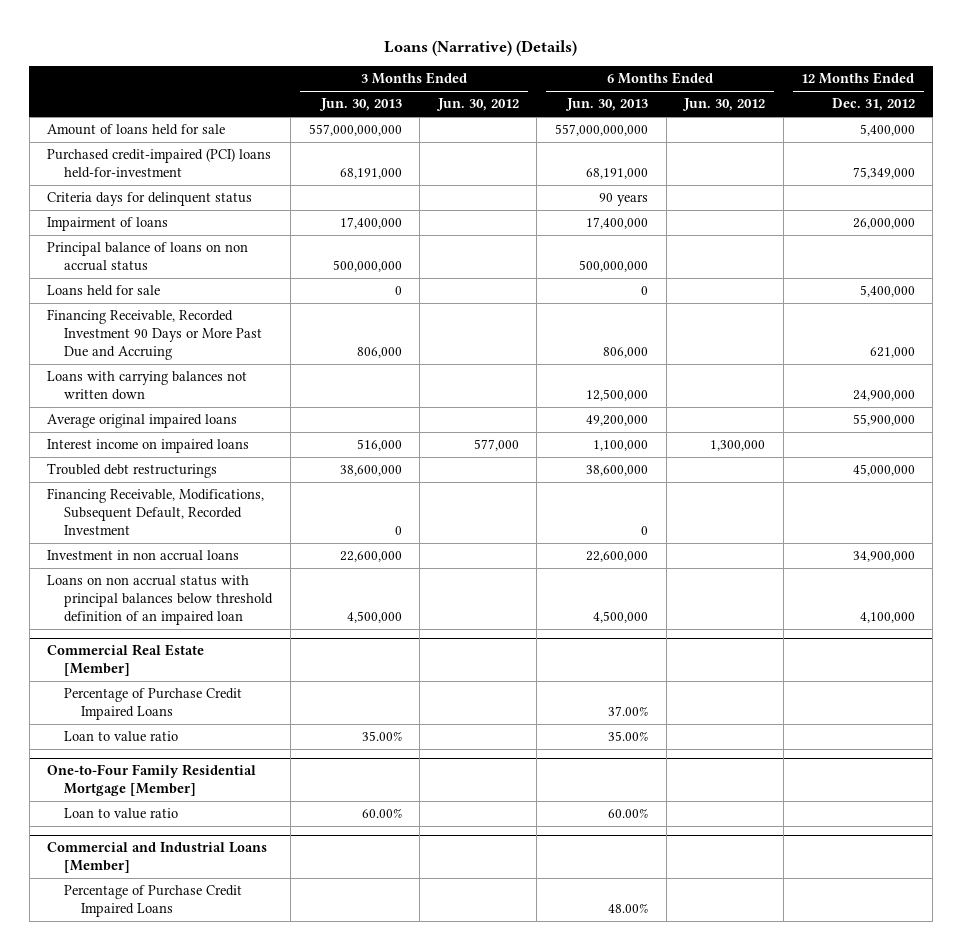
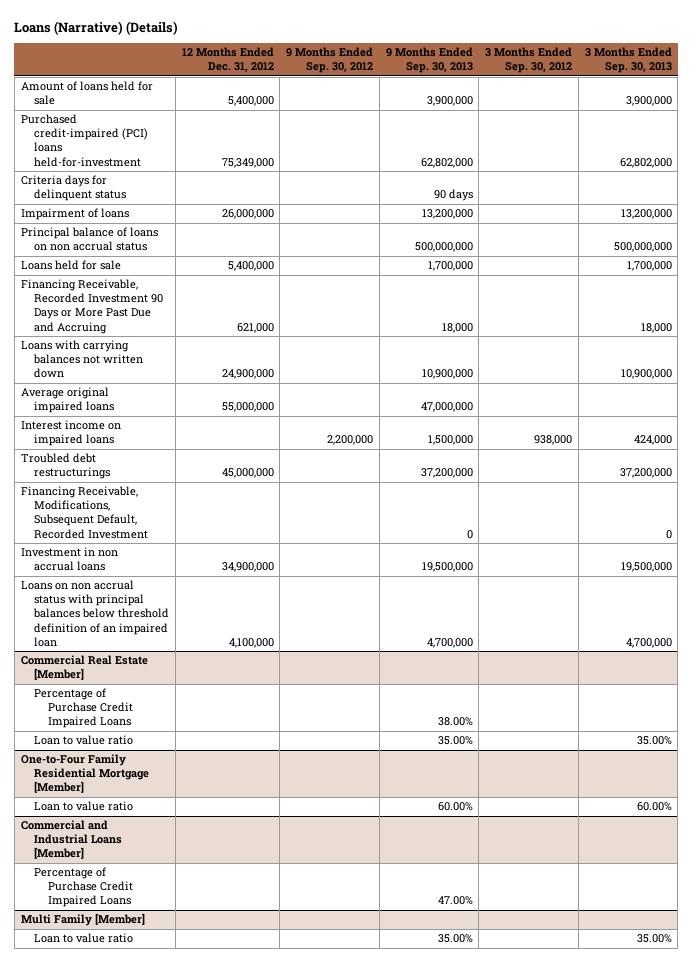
- | 3 Months Ended Jun. 30, 2013 | 3 Months Ended Jun. 30, 2012 | 6 Months Ended Jun. 30, 2013 | 6 Months Ended Jun. 30, 2012 | 12 Months Ended Dec. 31, 2012
+ | 12 Months Ended Dec. 31, 2012 | 9 Months Ended Sep. 30, 2012 | 9 Months Ended Sep. 30, 2013 | 3 Months Ended Sep. 30, 2012 | 3 Months Ended Sep. 30, 2013
- Average original impaired loans | | | 49,200,000 | | 55,900,000
+ Average original impaired loans | 55,000,000 | | 47,000,000 | |
+ Multi Family [Member]
+ Loan to value ratio | | | 35.00% | | 35.00%

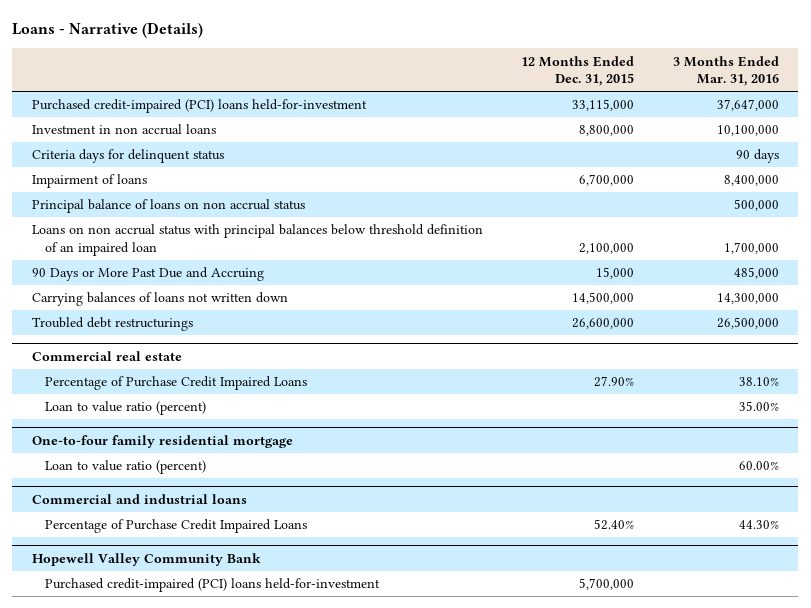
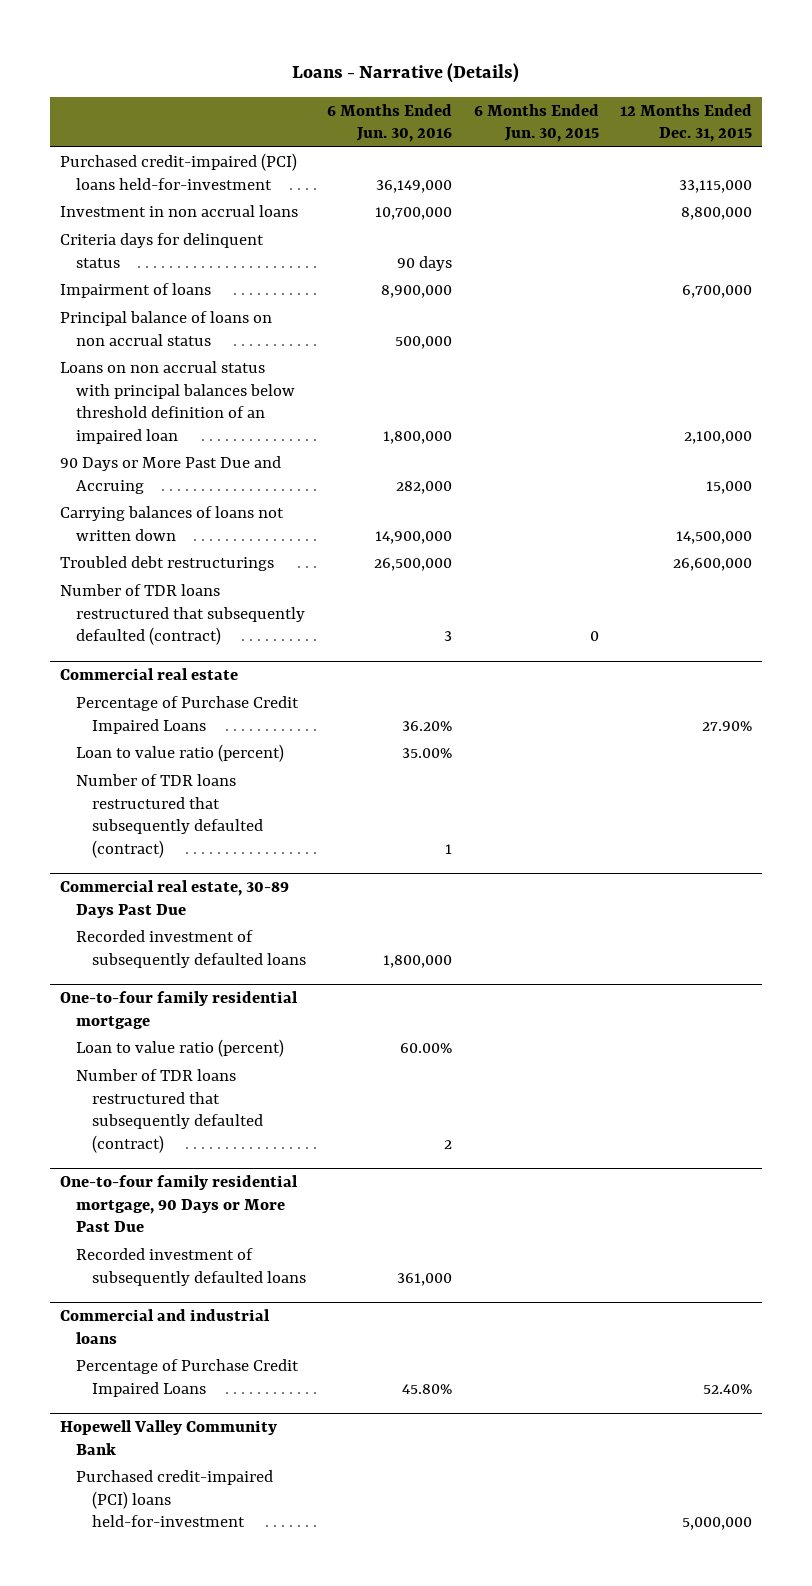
- | 12 Months Ended Dec. 31, 2015 | 3 Months Ended Mar. 31, 2016
+ | 6 Months Ended Jun. 30, 2016 | 6 Months Ended Jun. 30, 2015 | 12 Months Ended Dec. 31, 2015
+ Number of TDR loans restructured that subsequently defaulted (contract) | 3 | 0 |
@ Commercial real estate
+ Number of TDR loans restructured that subsequently defaulted (contract) | 1 | |
+ Commercial real estate, 30-89 Days Past Due
+ Recorded investment of subsequently defaulted loans | 1,800,000 | |
@ One-to-four family residential mortgage
+ Number of TDR loans restructured that subsequently defaulted (contract) | 2 | |
+ One-to-four family residential mortgage, 90 Days or More Past Due
+ Recorded investment of subsequently defaulted loans | 361,000 | |
@ Hopewell Valley Community Bank
- Purchased credit-impaired (PCI) loans held-for-investment | 5,700,000 |
+ Purchased credit-impaired (PCI) loans held-for-investment | | | 5,000,000

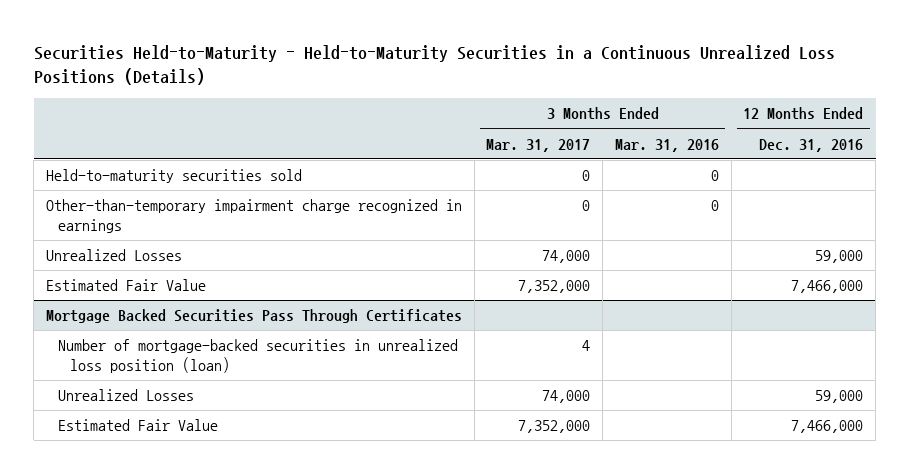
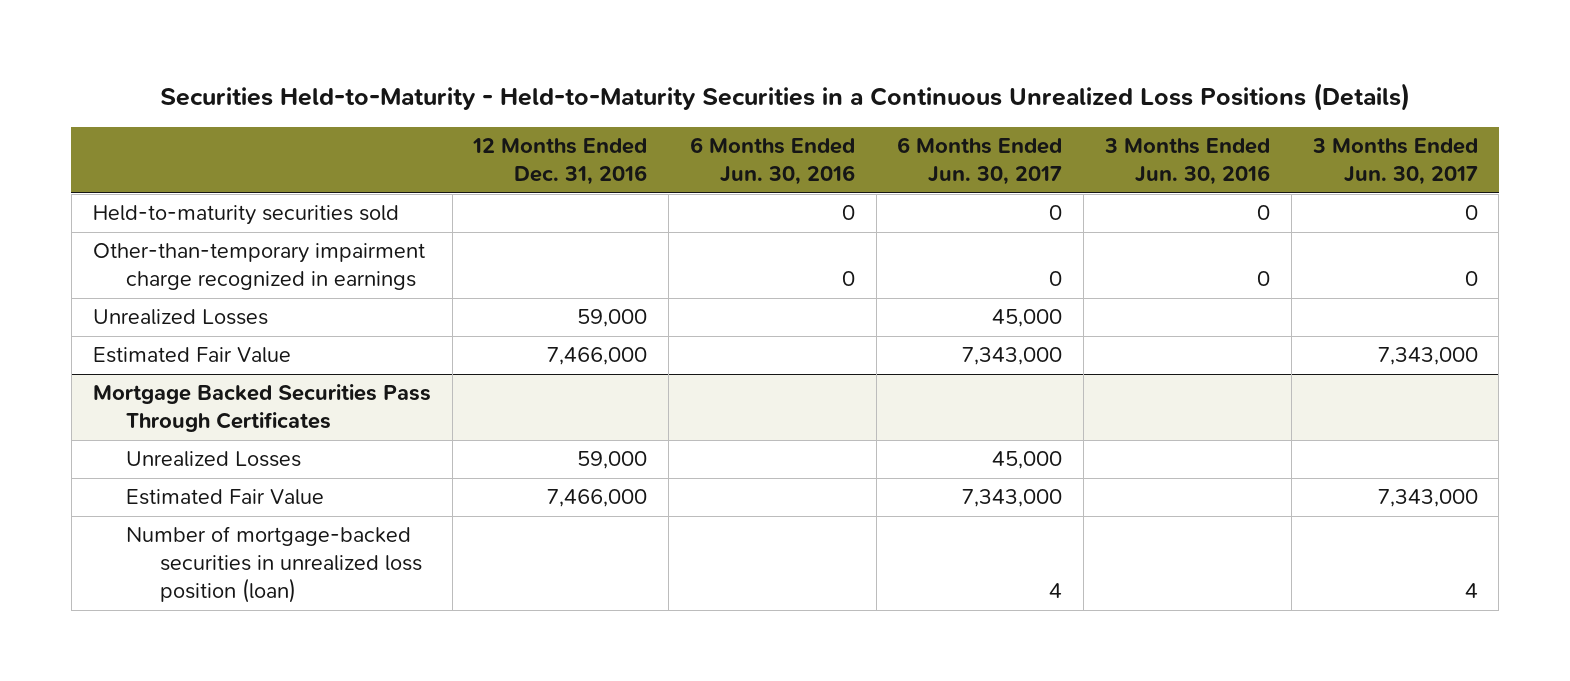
- | 3 Months Ended Mar. 31, 2017 | 3 Months Ended Mar. 31, 2016 | 12 Months Ended Dec. 31, 2016
+ | 12 Months Ended Dec. 31, 2016 | 6 Months Ended Jun. 30, 2016 | 6 Months Ended Jun. 30, 2017 | 3 Months Ended Jun. 30, 2016 | 3 Months Ended Jun. 30, 2017
@ Mortgage Backed Securities Pass Through Certificates
moved down: Number of mortgage-backed securities in unrealized loss position (loan) | | | 4 | | 4

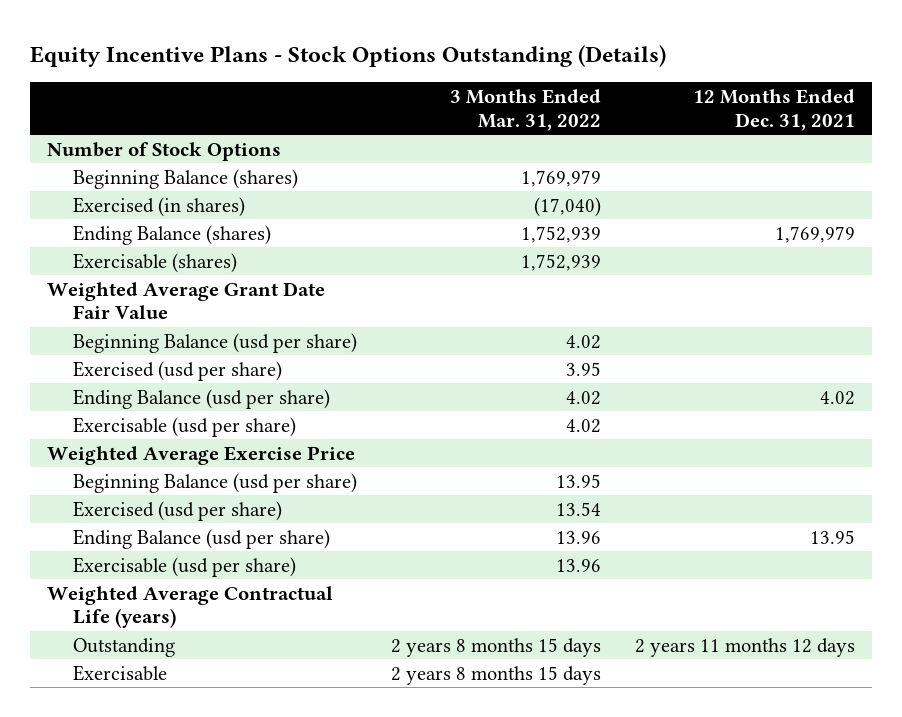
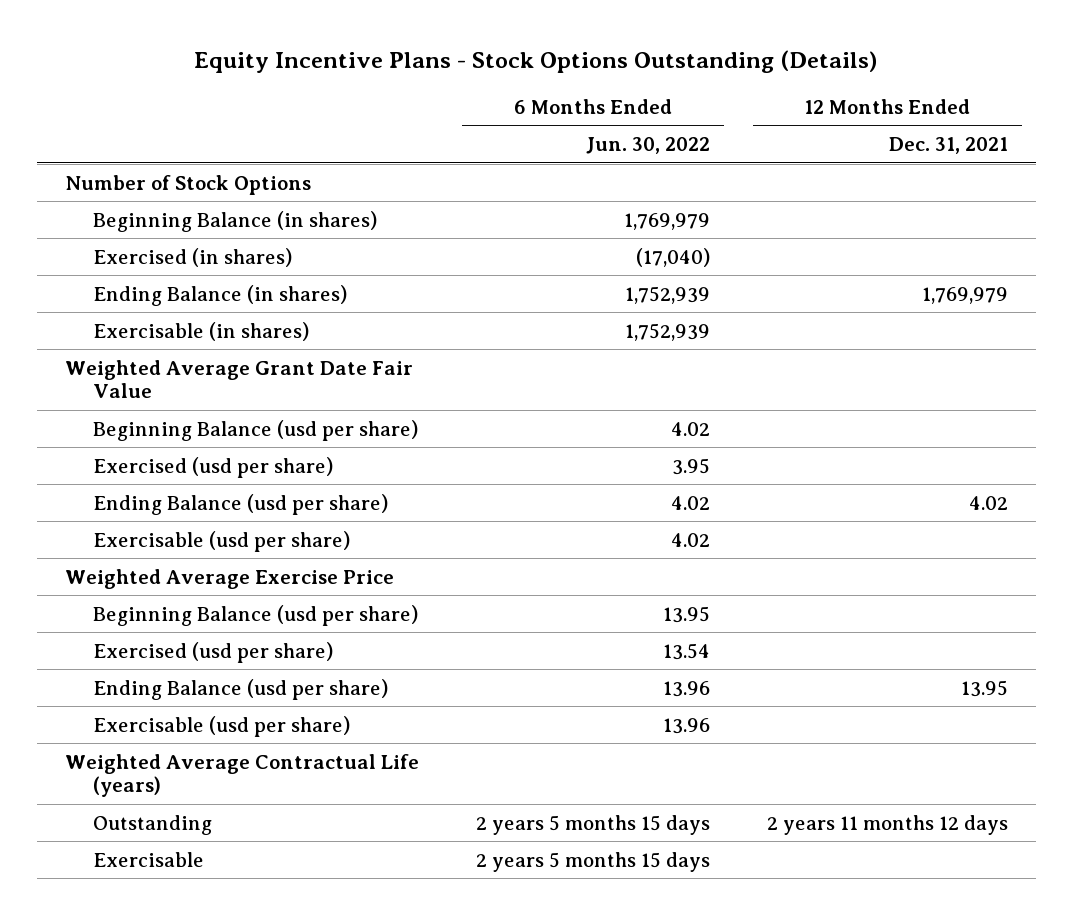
- | 3 Months Ended Mar. 31, 2022 | 12 Months Ended Dec. 31, 2021
+ | 6 Months Ended Jun. 30, 2022 | 12 Months Ended Dec. 31, 2021
- Beginning Balance (shares) | 1,769,979 |
+ Beginning Balance (in shares) | 1,769,979 |
- Ending Balance (shares) | 1,752,939 | 1,769,979
- Exercisable (shares) | 1,752,939 |
+ Ending Balance (in shares) | 1,752,939 | 1,769,979
+ Exercisable (in shares) | 1,752,939 |

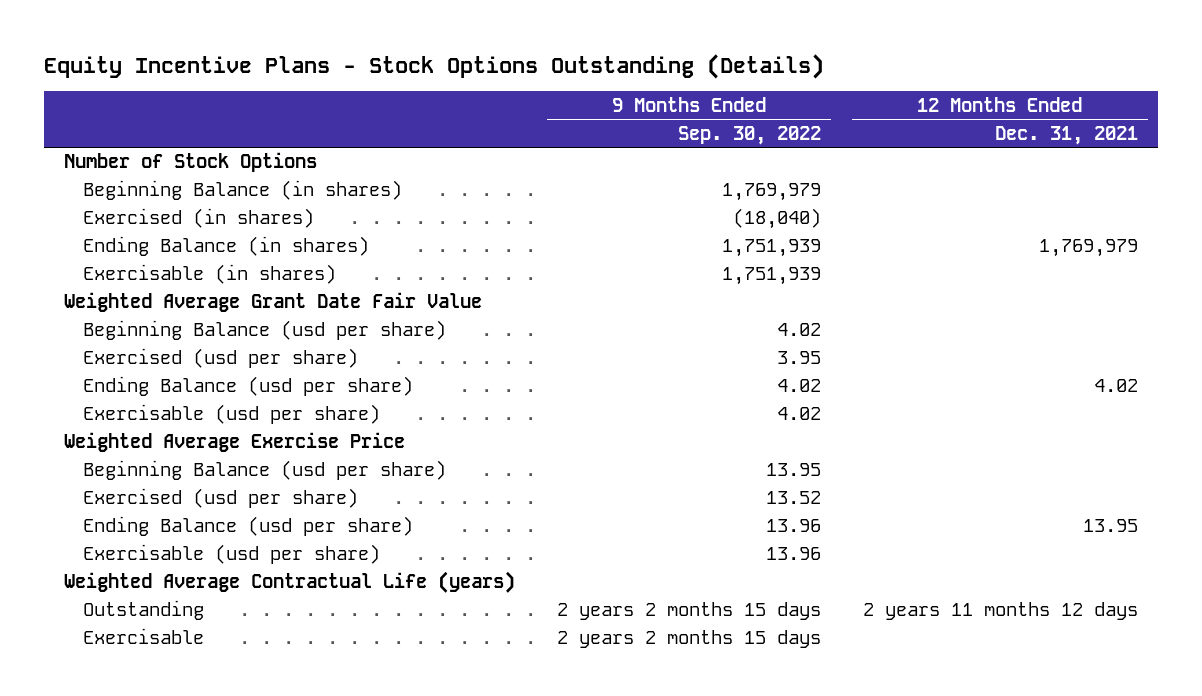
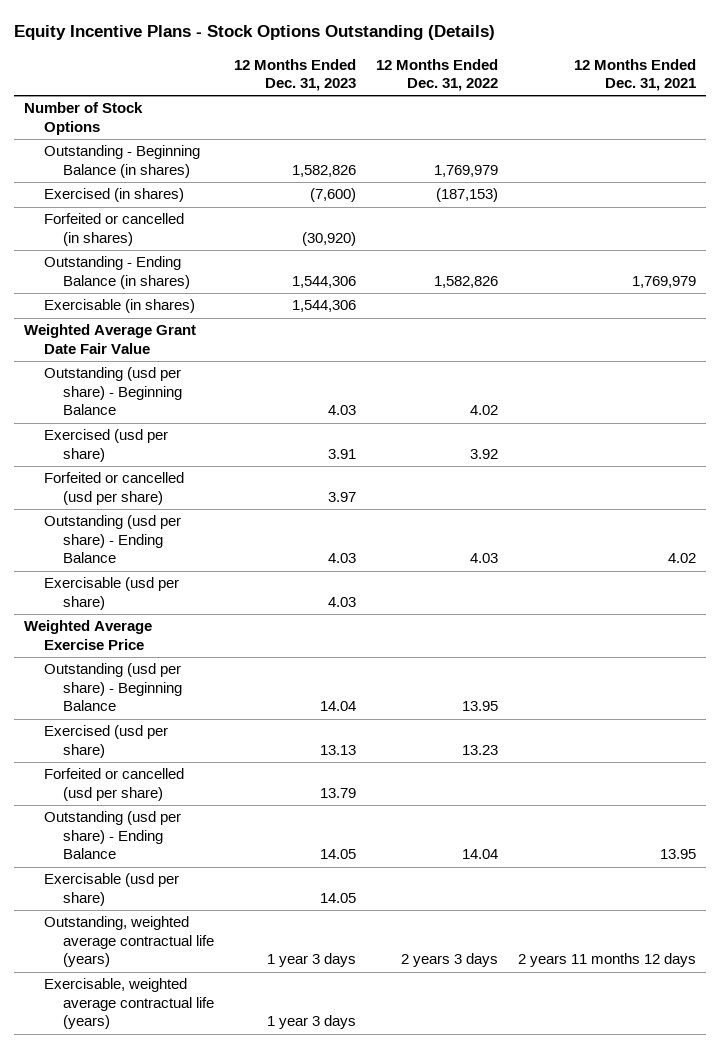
- | 9 Months Ended Sep. 30, 2022 | 12 Months Ended Dec. 31, 2021
+ | 12 Months Ended Dec. 31, 2023 | 12 Months Ended Dec. 31, 2022 | 12 Months Ended Dec. 31, 2021
- Beginning Balance (in shares) | 1,769,979 |
+ Outstanding - Beginning Balance (in shares) | 1,582,826 | 1,769,979 |
- Ending Balance (in shares) | 1,751,939 | 1,769,979
+ Forfeited or cancelled (in shares) | (30,920) | |
+ Outstanding - Ending Balance (in shares) | 1,544,306 | 1,582,826 | 1,769,979
- Beginning Balance (usd per share) | 4.02 |
+ Outstanding (usd per share) - Beginning Balance | 4.03 | 4.02 |
- Ending Balance (usd per share) | 4.02 | 4.02
+ Forfeited or cancelled (usd per share) | 3.97 | |
+ Outstanding (usd per share) - Ending Balance | 4.03 | 4.03 | 4.02
- Beginning Balance (usd per share) | 13.95 |
+ Outstanding (usd per share) - Beginning Balance | 14.04 | 13.95 |
- Ending Balance (usd per share) | 13.96 | 13.95
+ Forfeited or cancelled (usd per share) | 13.79 | |
+ Outstanding (usd per share) - Ending Balance | 14.05 | 14.04 | 13.95
- Weighted Average Contractual Life (years)
- Outstanding | 2 years 2 months 15 days | 2 years 11 months 12 days
- Exercisable | 2 years 2 months 15 days |
+ Outstanding, weighted average contractual life (years) | 1 year 3 days | 2 years 3 days | 2 years 11 months 12 days
+ Exercisable, weighted average contractual life (years) | 1 year 3 days | |

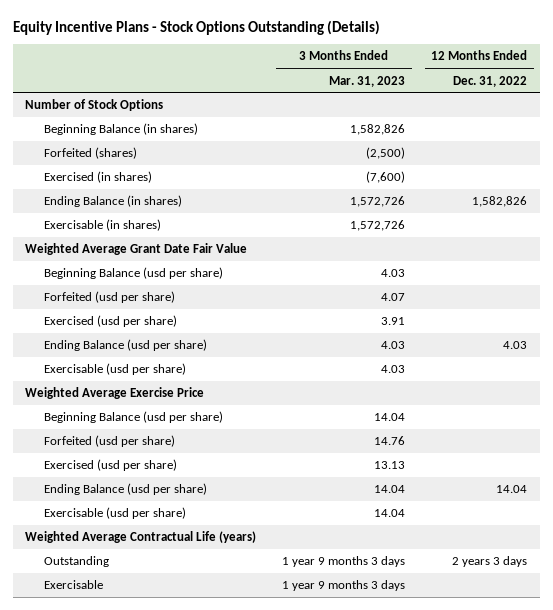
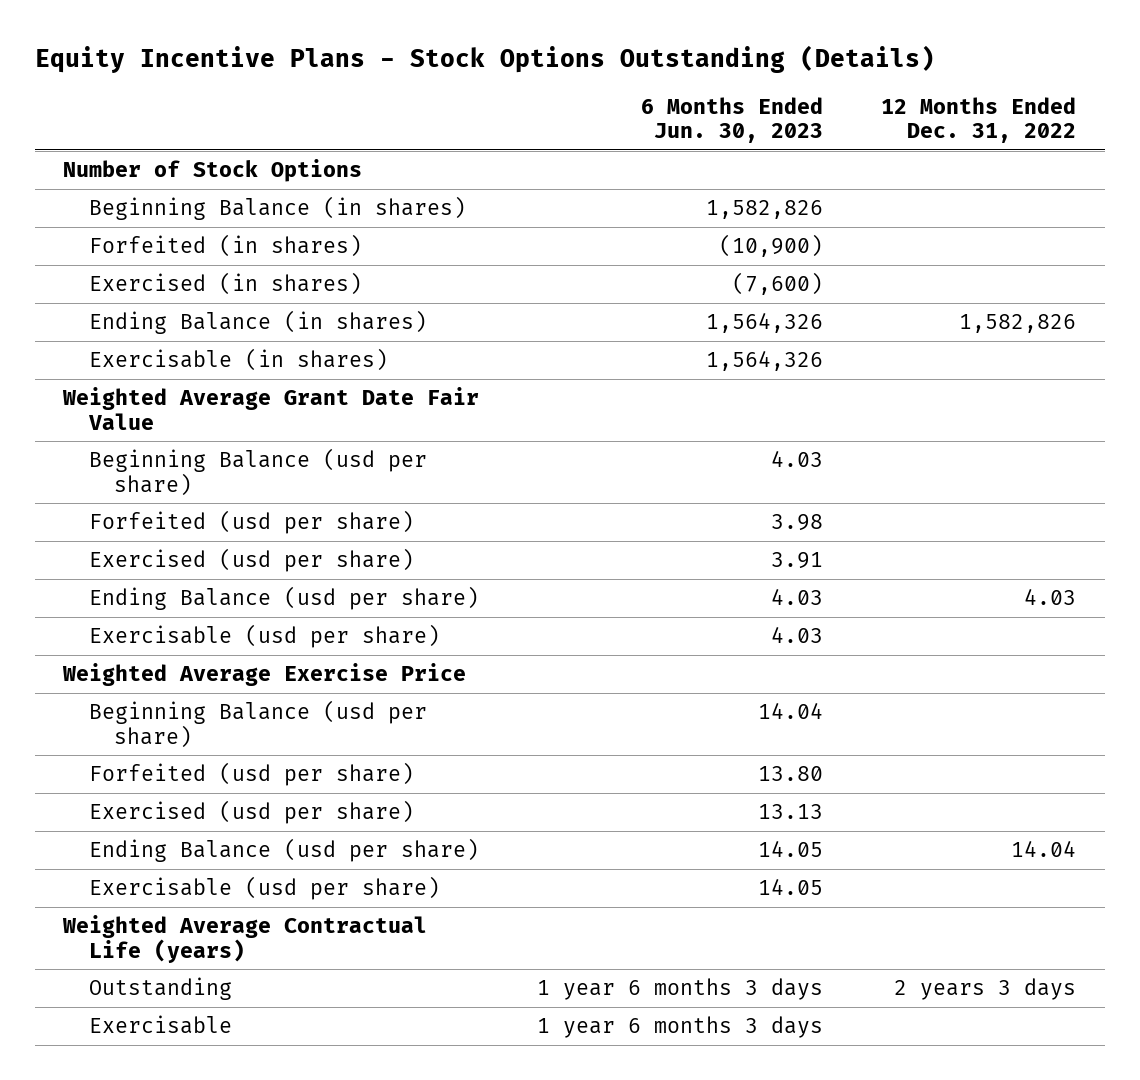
- | 3 Months Ended Mar. 31, 2023 | 12 Months Ended Dec. 31, 2022
+ | 6 Months Ended Jun. 30, 2023 | 12 Months Ended Dec. 31, 2022
- Forfeited (shares) | (2,500) |
+ Forfeited (in shares) | (10,900) |

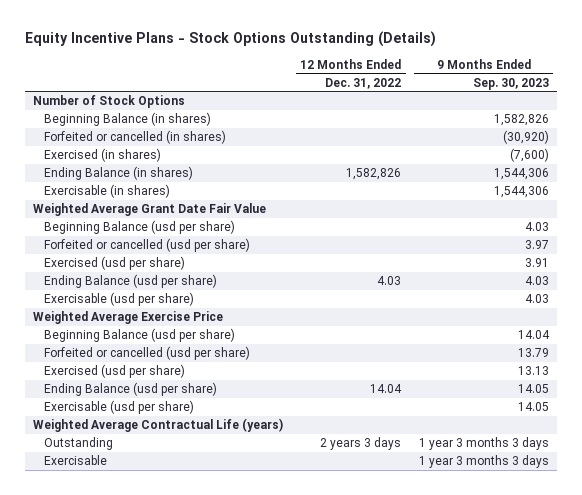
- | 6 Months Ended Jun. 30, 2023 | 12 Months Ended Dec. 31, 2022
+ | 12 Months Ended Dec. 31, 2022 | 9 Months Ended Sep. 30, 2023
- Forfeited (in shares) | (10,900) |
+ Forfeited or cancelled (in shares) | | (30,920)
- Forfeited (usd per share) | 3.98 |
+ Forfeited or cancelled (usd per share) | | 3.97
- Forfeited (usd per share) | 13.80 |
+ Forfeited or cancelled (usd per share) | | 13.79

